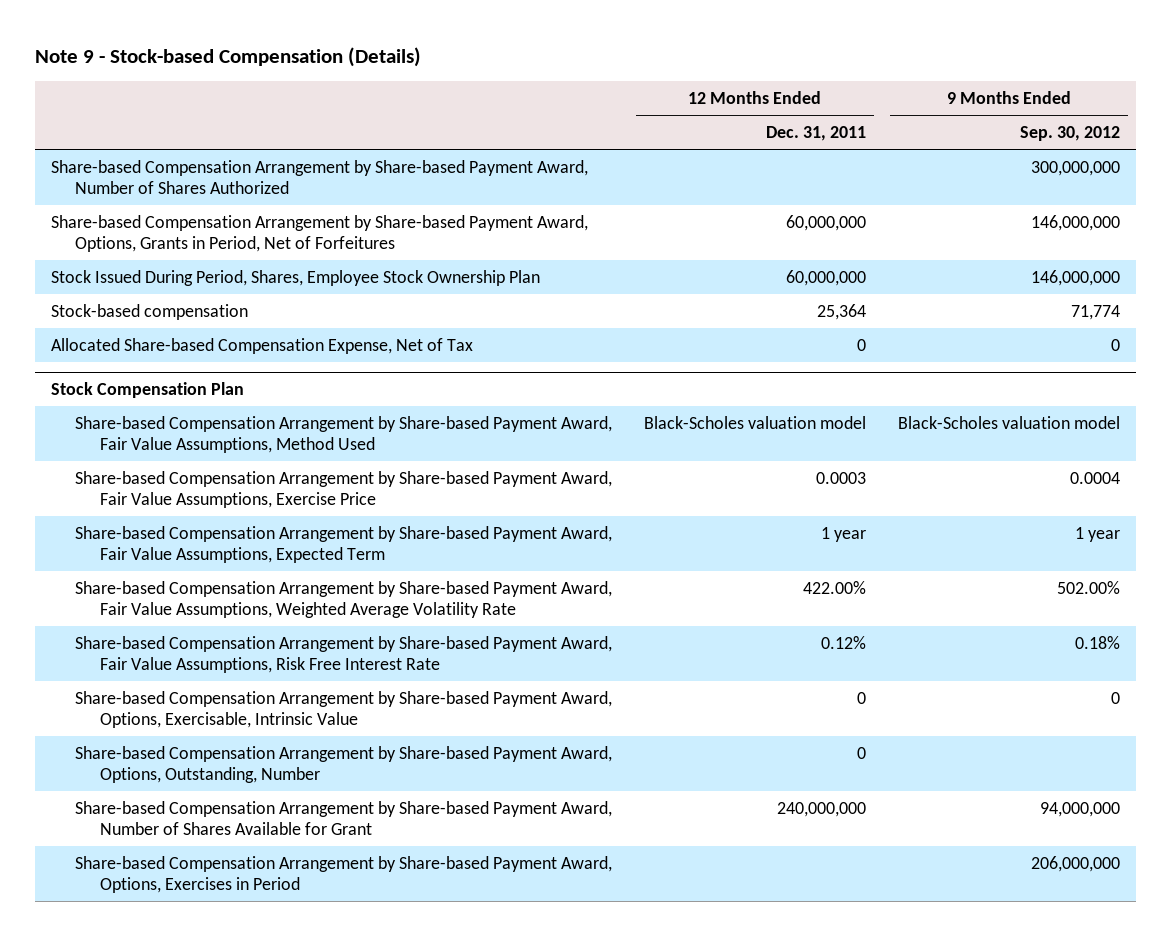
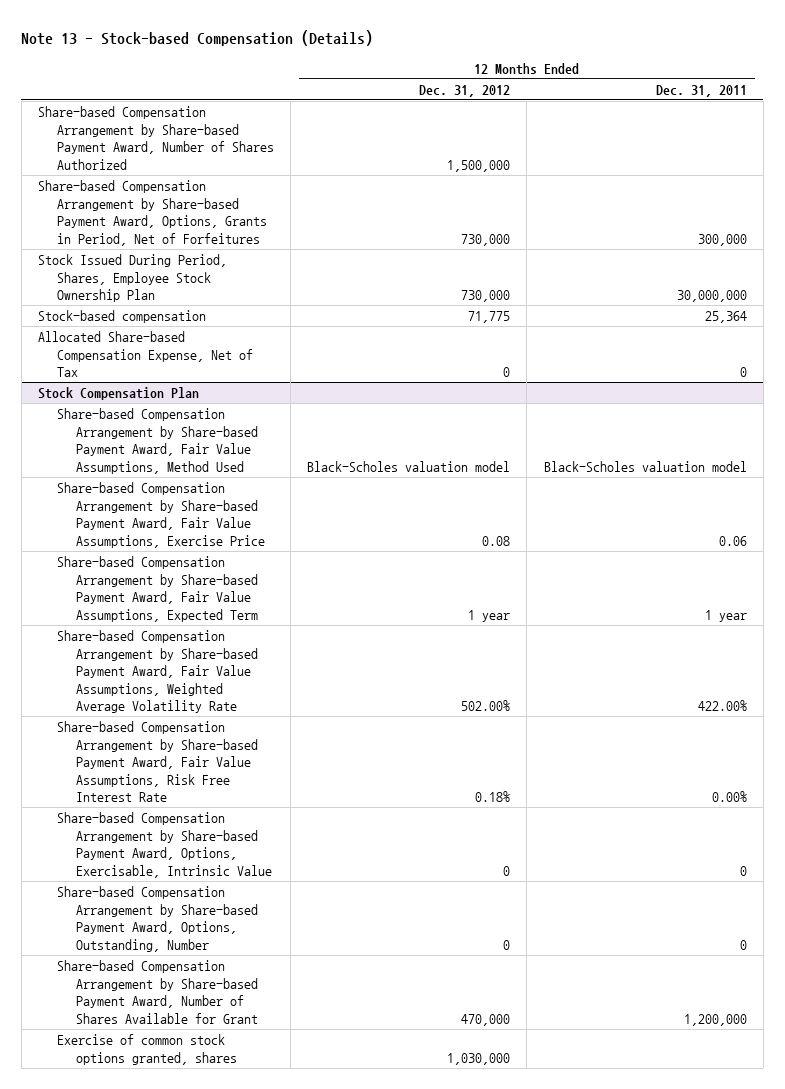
- Note 9 - Stock-based Compensation (Details)
+ Note 13 - Stock-based Compensation (Details)
- | 12 Months Ended Dec. 31, 2011 | 9 Months Ended Sep. 30, 2012
+ | 12 Months Ended Dec. 31, 2012 | 12 Months Ended Dec. 31, 2011
- Share-based Compensation Arrangement by Share-based Payment Award, Options, Grants in Period, Net of Forfeitures | 60,000,000 | 146,000,000
- Stock Issued During Period, Shares, Employee Stock Ownership Plan | 60,000,000 | 146,000,000
+ Share-based Compensation Arrangement by Share-based Payment Award, Options, Grants in Period, Net of Forfeitures | 730,000 | 300,000
+ Stock Issued During Period, Shares, Employee Stock Ownership Plan | 730,000 | 30,000,000
@ Stock Compensation Plan
- Share-based Compensation Arrangement by Share-based Payment Award, Fair Value Assumptions, Exercise Price | 0.0003 | 0.0004
+ Share-based Compensation Arrangement by Share-based Payment Award, Fair Value Assumptions, Exercise Price | 0.08 | 0.06
- Share-based Compensation Arrangement by Share-based Payment Award, Fair Value Assumptions, Risk Free Interest Rate | 0.12% | 0.18%
+ Share-based Compensation Arrangement by Share-based Payment Award, Fair Value Assumptions, Risk Free Interest Rate | 0.18% | 0.00%
- Share-based Compensation Arrangement by Share-based Payment Award, Number of Shares Available for Grant | 240,000,000 | 94,000,000
- Share-based Compensation Arrangement by Share-based Payment Award, Options, Exercises in Period | | 206,000,000
+ Share-based Compensation Arrangement by Share-based Payment Award, Number of Shares Available for Grant | 470,000 | 1,200,000
+ Exercise of common stock options granted, shares | 1,030,000 |

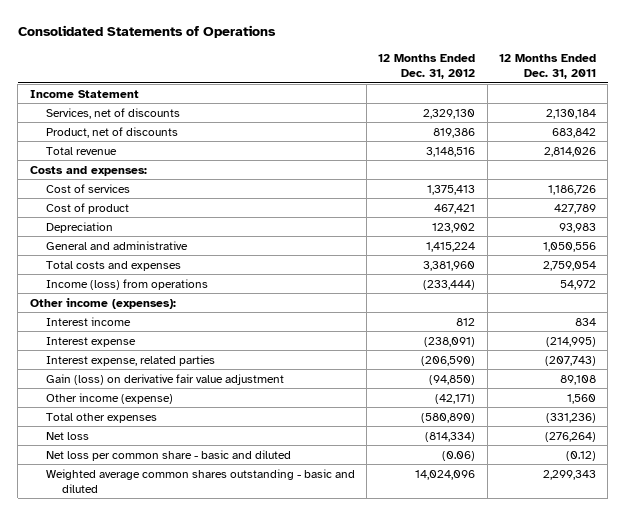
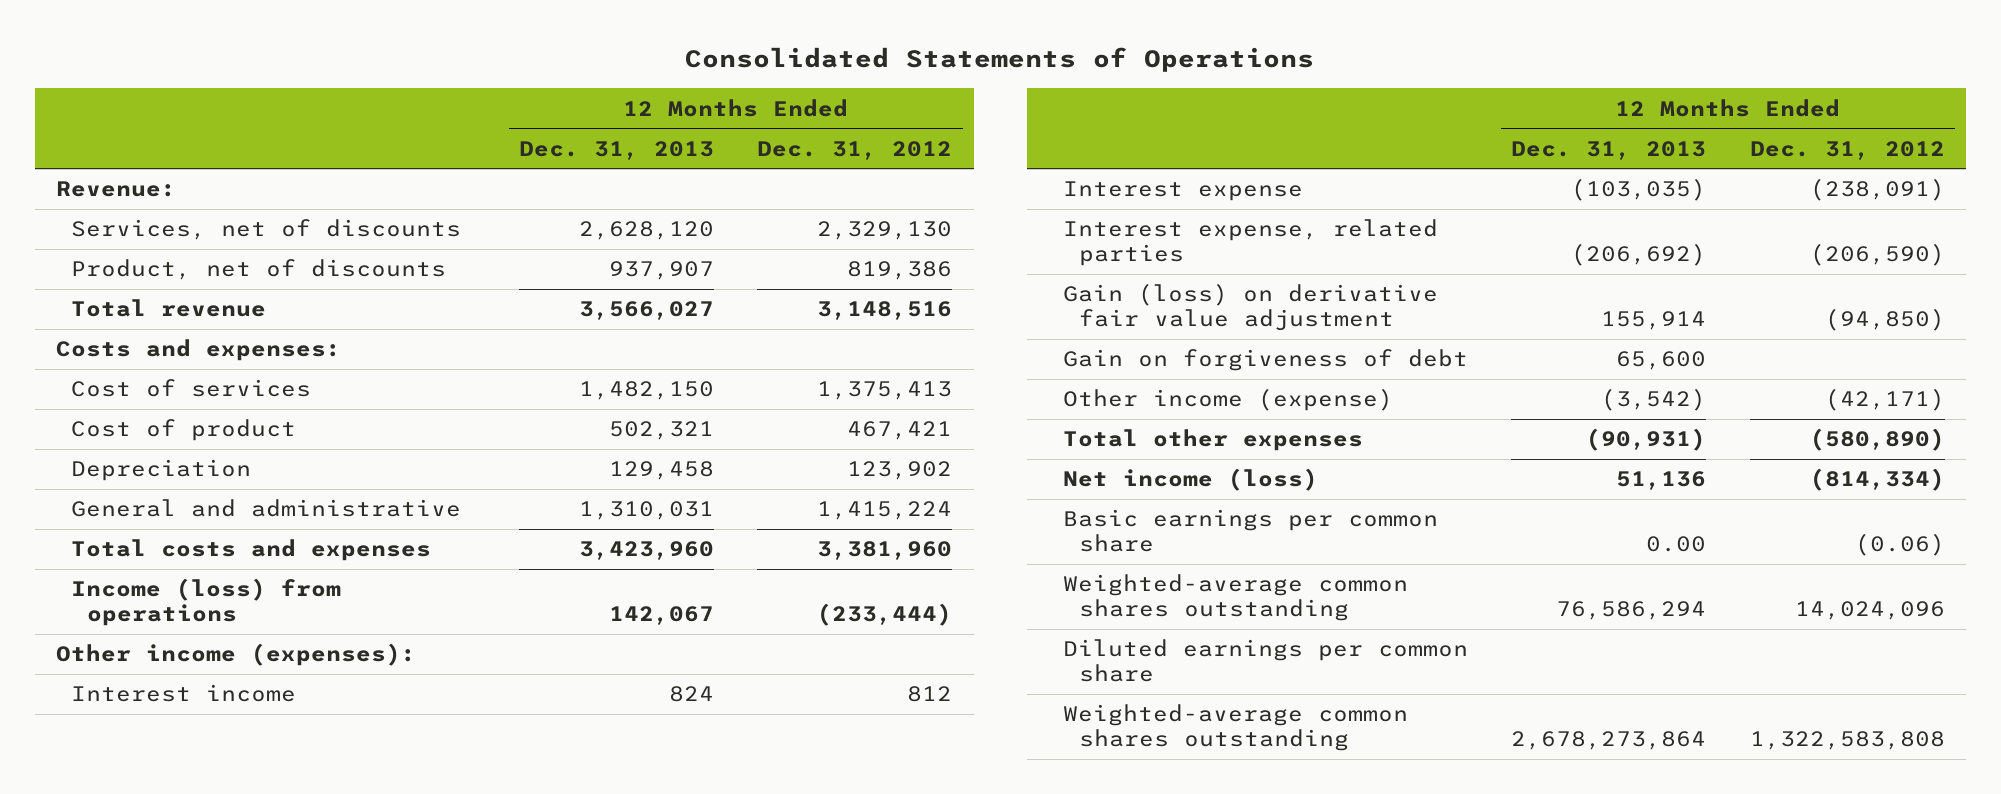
- | 12 Months Ended Dec. 31, 2012 | 12 Months Ended Dec. 31, 2011
+ | 12 Months Ended Dec. 31, 2013 | 12 Months Ended Dec. 31, 2012
- Income Statement
+ Revenue:
+ Gain on forgiveness of debt | 65,600 |
- Net loss | (814,334) | (276,264)
- Net loss per common share - basic and diluted | (0.06) | (0.12)
- Weighted average common shares outstanding - basic and diluted | 14,024,096 | 2,299,343
+ Net income (loss) | 51,136 | (814,334)
+ Basic earnings per common share | 0.00 | (0.06)
+ Weighted-average common shares outstanding | 76,586,294 | 14,024,096
+ Diluted earnings per common share
+ Weighted-average common shares outstanding | 2,678,273,864 | 1,322,583,808

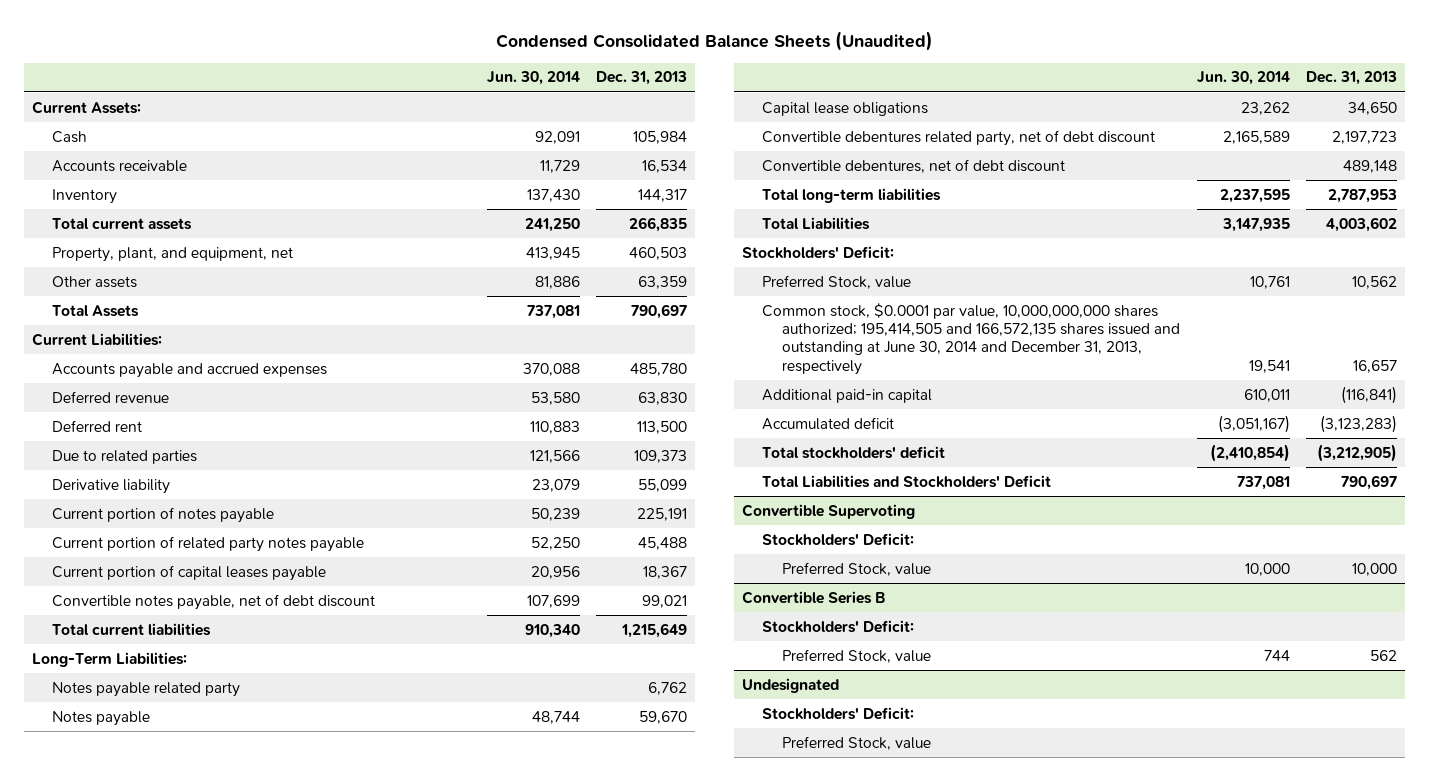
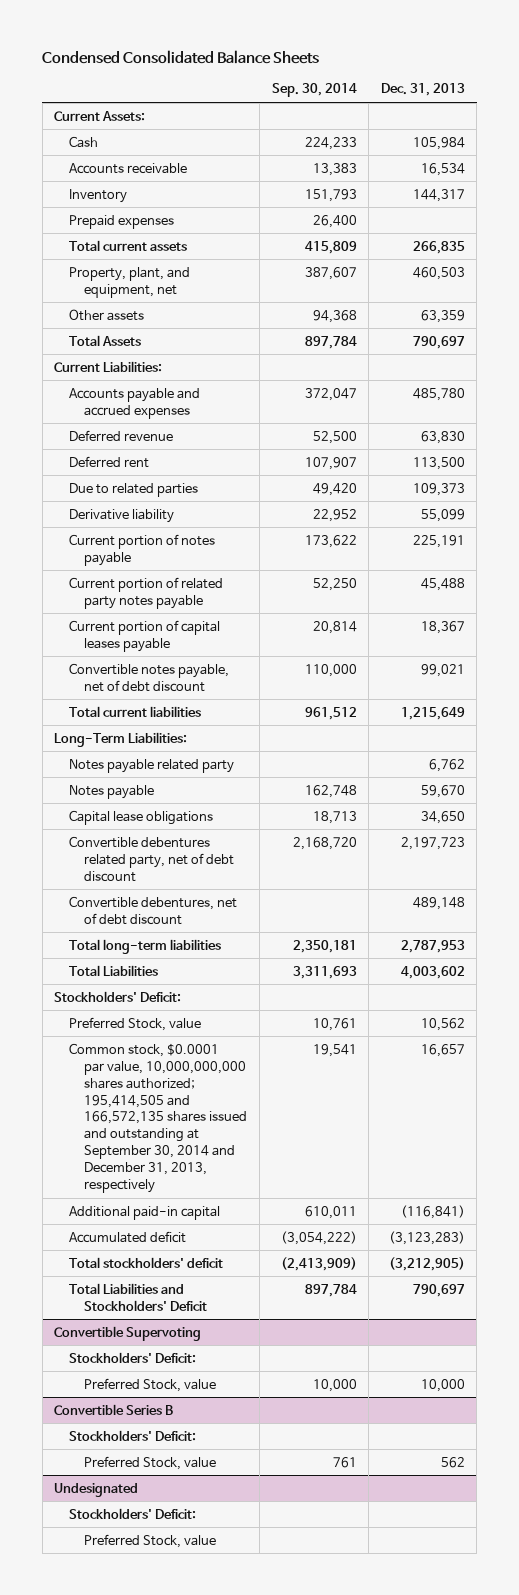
- Condensed Consolidated Balance Sheets (Unaudited)
+ Condensed Consolidated Balance Sheets
- | Jun. 30, 2014 | Dec. 31, 2013
+ | Sep. 30, 2014 | Dec. 31, 2013
+ Prepaid expenses | 26,400 |
- Common stock, $0.0001 par value, 10,000,000,000 shares authorized; 195,414,505 and 166,572,135 shares issued and outstanding at June 30, 2014 and December 31, 2013, respectively | 19,541 | 16,657
+ Common stock, $0.0001 par value, 10,000,000,000 shares authorized; 195,414,505 and 166,572,135 shares issued and outstanding at September 30, 2014 and December 31, 2013, respectively | 19,541 | 16,657

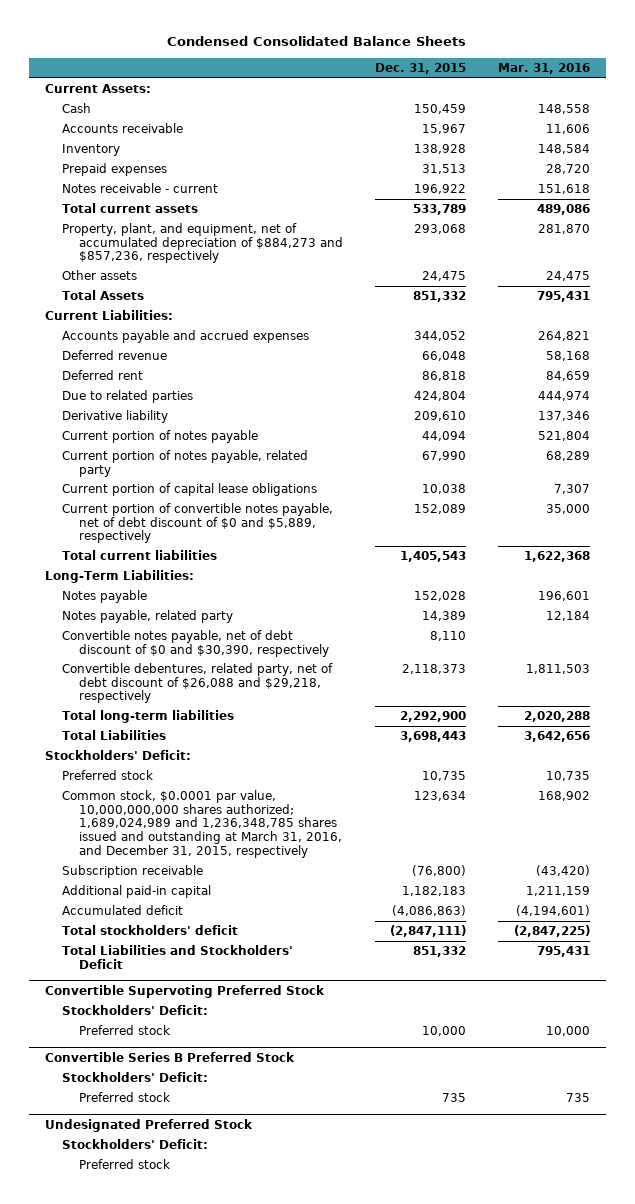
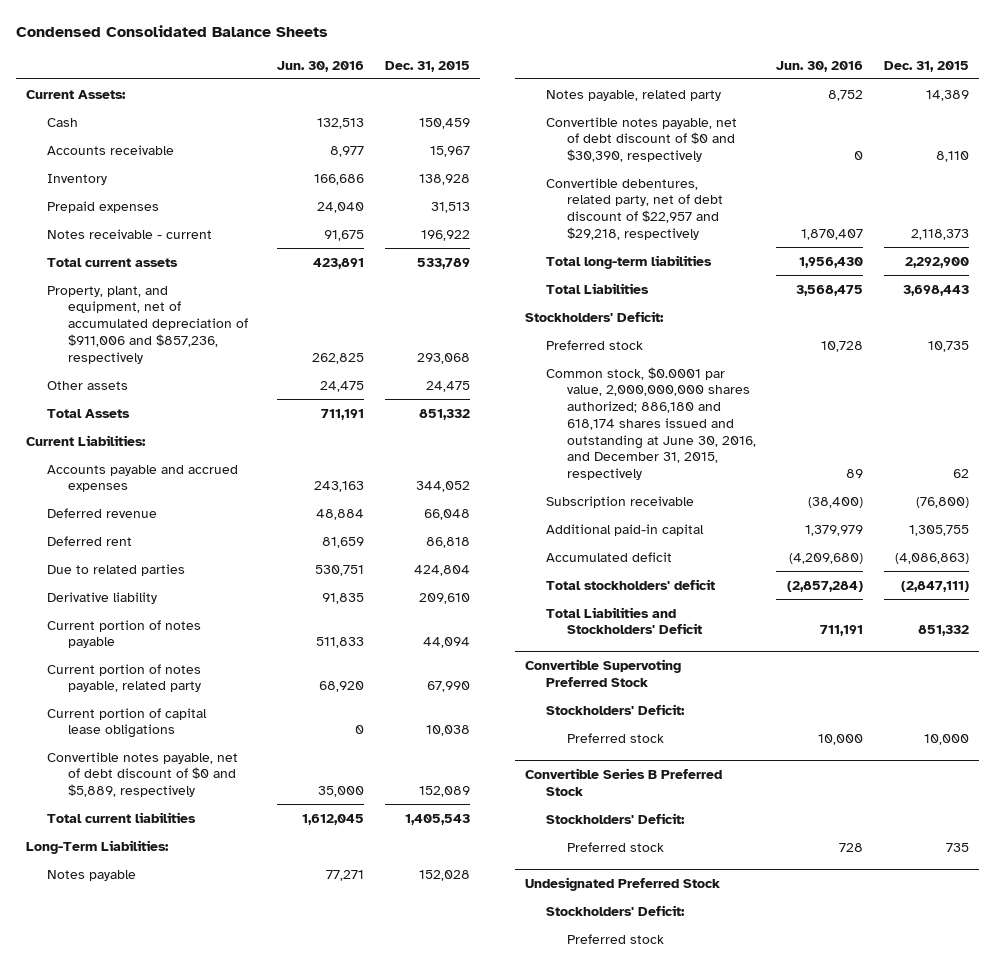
- | Dec. 31, 2015 | Mar. 31, 2016
+ | Jun. 30, 2016 | Dec. 31, 2015
- Property, plant, and equipment, net of accumulated depreciation of $884,273 and $857,236, respectively | 293,068 | 281,870
+ Property, plant, and equipment, net of accumulated depreciation of $911,006 and $857,236, respectively | 262,825 | 293,068
- Current portion of convertible notes payable, net of debt discount of $0 and $5,889, respectively | 152,089 | 35,000
+ Convertible notes payable, net of debt discount of $0 and $5,889, respectively | 35,000 | 152,089
- Convertible debentures, related party, net of debt discount of $26,088 and $29,218, respectively | 2,118,373 | 1,811,503
+ Convertible debentures, related party, net of debt discount of $22,957 and $29,218, respectively | 1,870,407 | 2,118,373
- Common stock, $0.0001 par value, 10,000,000,000 shares authorized; 1,689,024,989 and 1,236,348,785 shares issued and outstanding at March 31, 2016, and December 31, 2015, respectively | 123,634 | 168,902
+ Common stock, $0.0001 par value, 2,000,000,000 shares authorized; 886,180 and 618,174 shares issued and outstanding at June 30, 2016, and December 31, 2015, respectively | 89 | 62
- Additional paid-in capital | 1,182,183 | 1,211,159
+ Additional paid-in capital | 1,379,979 | 1,305,755

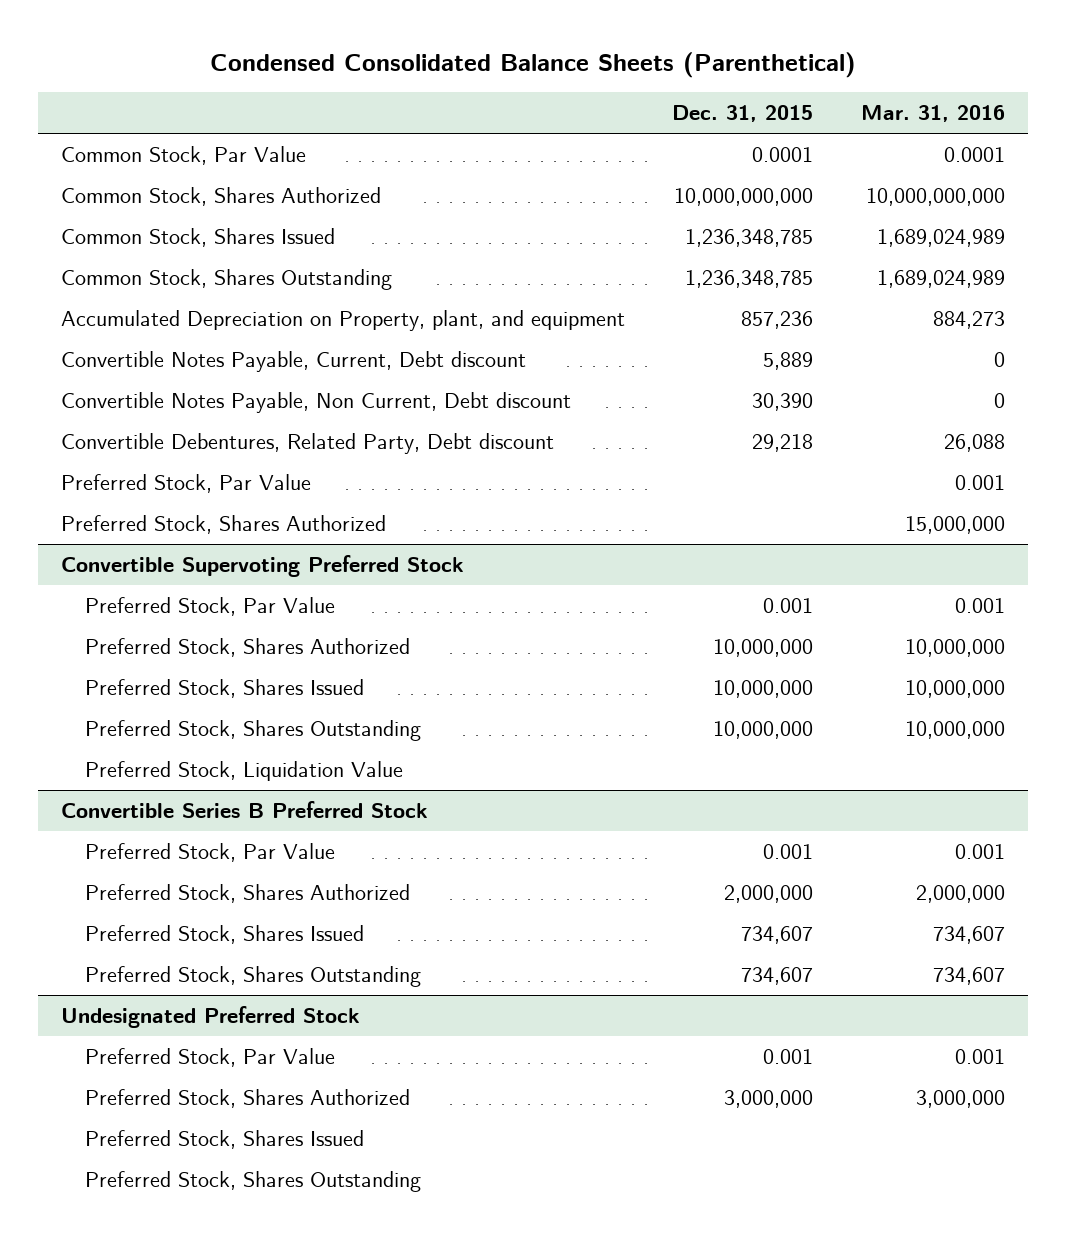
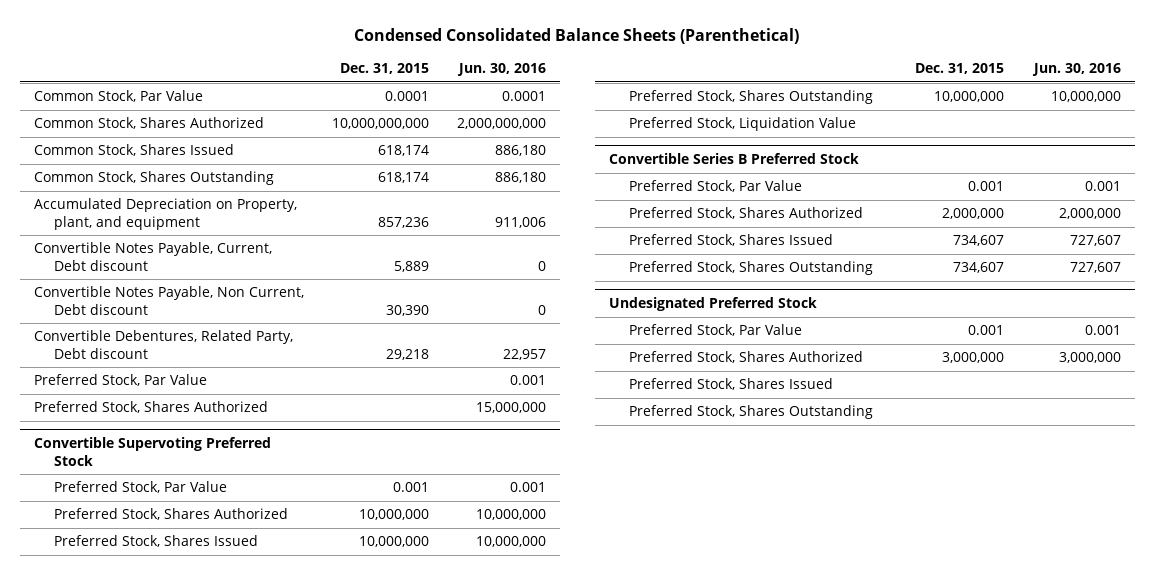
- | Dec. 31, 2015 | Mar. 31, 2016
+ | Dec. 31, 2015 | Jun. 30, 2016
- Common Stock, Shares Issued | 1,236,348,785 | 1,689,024,989
- Common Stock, Shares Outstanding | 1,236,348,785 | 1,689,024,989
+ Common Stock, Shares Issued | 618,174 | 886,180
+ Common Stock, Shares Outstanding | 618,174 | 886,180

